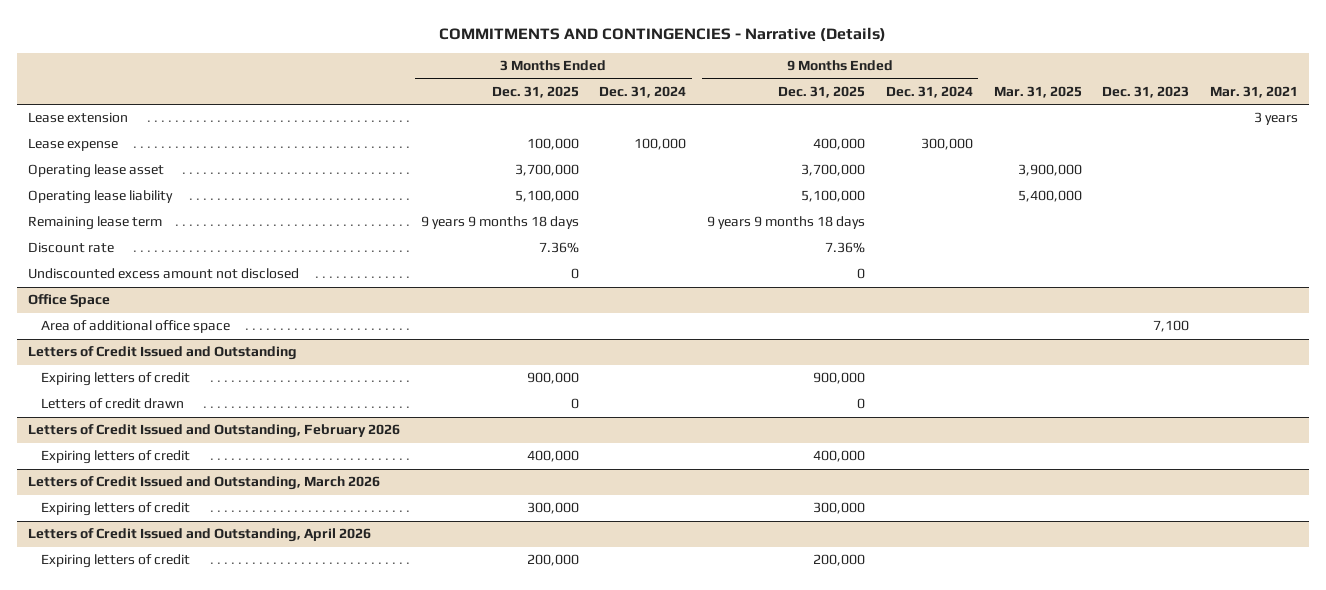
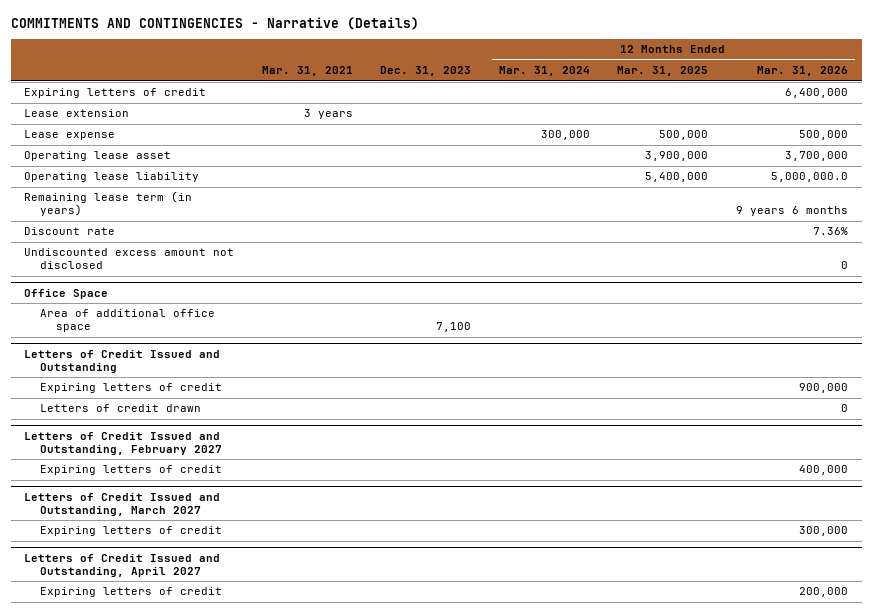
- | 3 Months Ended Dec. 31, 2025 | 3 Months Ended Dec. 31, 2024 | 9 Months Ended Dec. 31, 2025 | 9 Months Ended Dec. 31, 2024 | Mar. 31, 2025 | Dec. 31, 2023 | Mar. 31, 2021
+ | Mar. 31, 2021 | Dec. 31, 2023 | 12 Months Ended Mar. 31, 2024 | 12 Months Ended Mar. 31, 2025 | 12 Months Ended Mar. 31, 2026
+ Expiring letters of credit | | | | | 6,400,000
- Remaining lease term | 9 years 9 months 18 days | | 9 years 9 months 18 days | | | |
+ Remaining lease term (in years) | | | | | 9 years 6 months
- Letters of Credit Issued and Outstanding, February 2026
+ Letters of Credit Issued and Outstanding, February 2027
- Letters of Credit Issued and Outstanding, March 2026
+ Letters of Credit Issued and Outstanding, March 2027
- Letters of Credit Issued and Outstanding, April 2026
+ Letters of Credit Issued and Outstanding, April 2027

